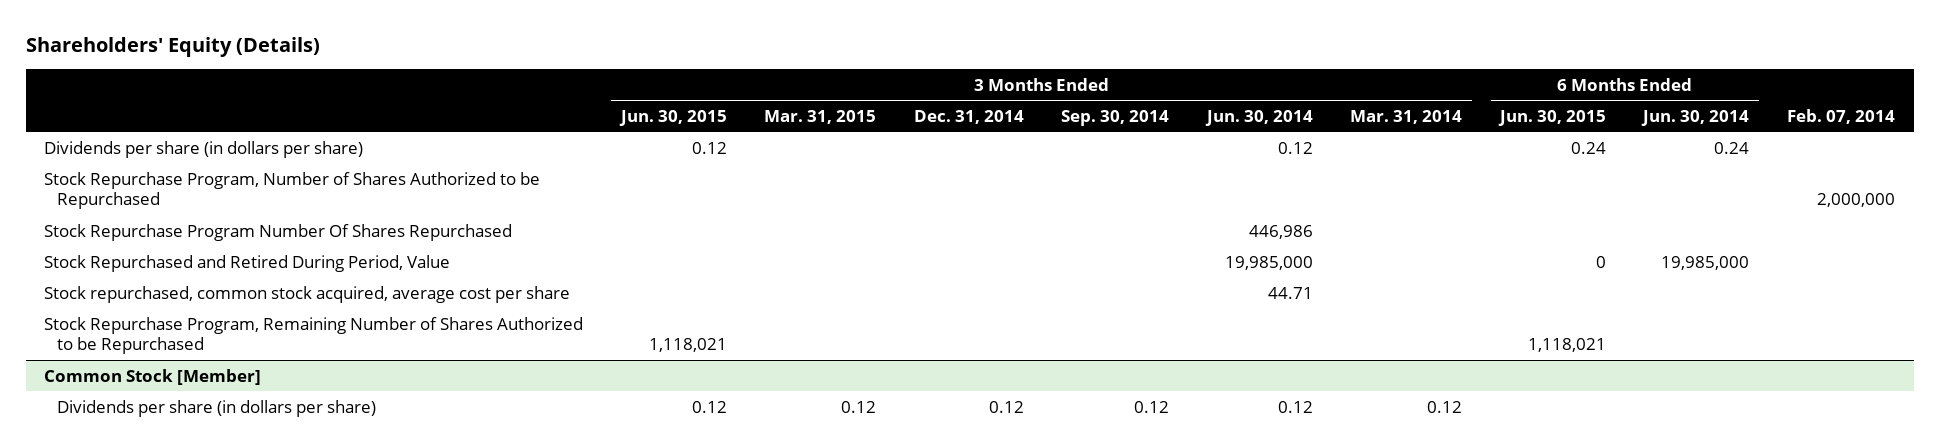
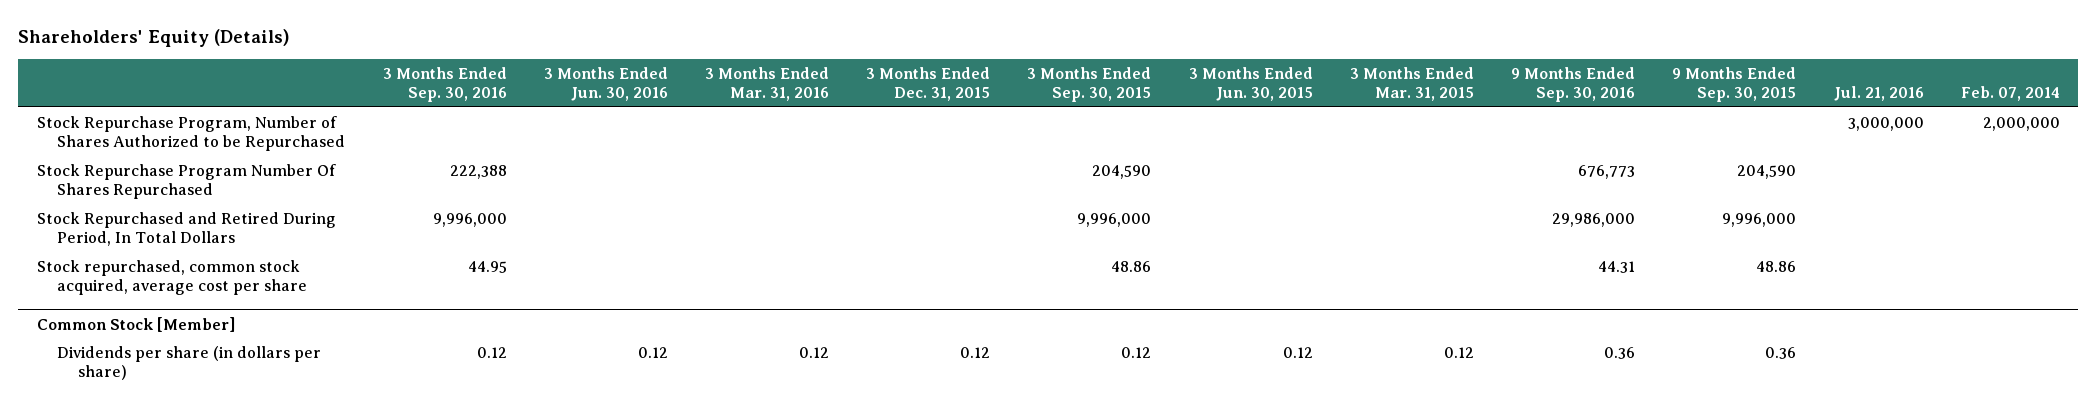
- | 3 Months Ended Jun. 30, 2015 | 3 Months Ended Mar. 31, 2015 | 3 Months Ended Dec. 31, 2014 | 3 Months Ended Sep. 30, 2014 | 3 Months Ended Jun. 30, 2014 | 3 Months Ended Mar. 31, 2014 | 6 Months Ended Jun. 30, 2015 | 6 Months Ended Jun. 30, 2014 | Feb. 07, 2014
+ | 3 Months Ended Sep. 30, 2016 | 3 Months Ended Jun. 30, 2016 | 3 Months Ended Mar. 31, 2016 | 3 Months Ended Dec. 31, 2015 | 3 Months Ended Sep. 30, 2015 | 3 Months Ended Jun. 30, 2015 | 3 Months Ended Mar. 31, 2015 | 9 Months Ended Sep. 30, 2016 | 9 Months Ended Sep. 30, 2015 | Jul. 21, 2016 | Feb. 07, 2014
- Dividends per share (in dollars per share) | 0.12 | | | | 0.12 | | 0.24 | 0.24 |
- Stock Repurchased and Retired During Period, Value | | | | | 19,985,000 | | 0 | 19,985,000 |
+ Stock Repurchased and Retired During Period, In Total Dollars | 9,996,000 | | | | 9,996,000 | | | 29,986,000 | 9,996,000 | |
- Stock Repurchase Program, Remaining Number of Shares Authorized to be Repurchased | 1,118,021 | | | | | | 1,118,021 | |

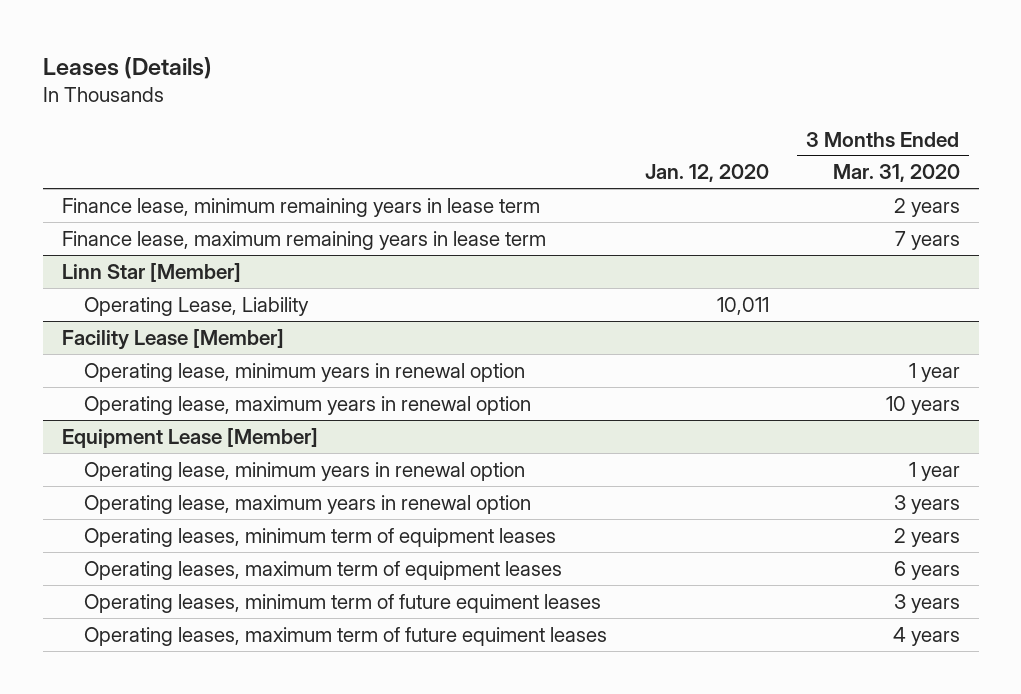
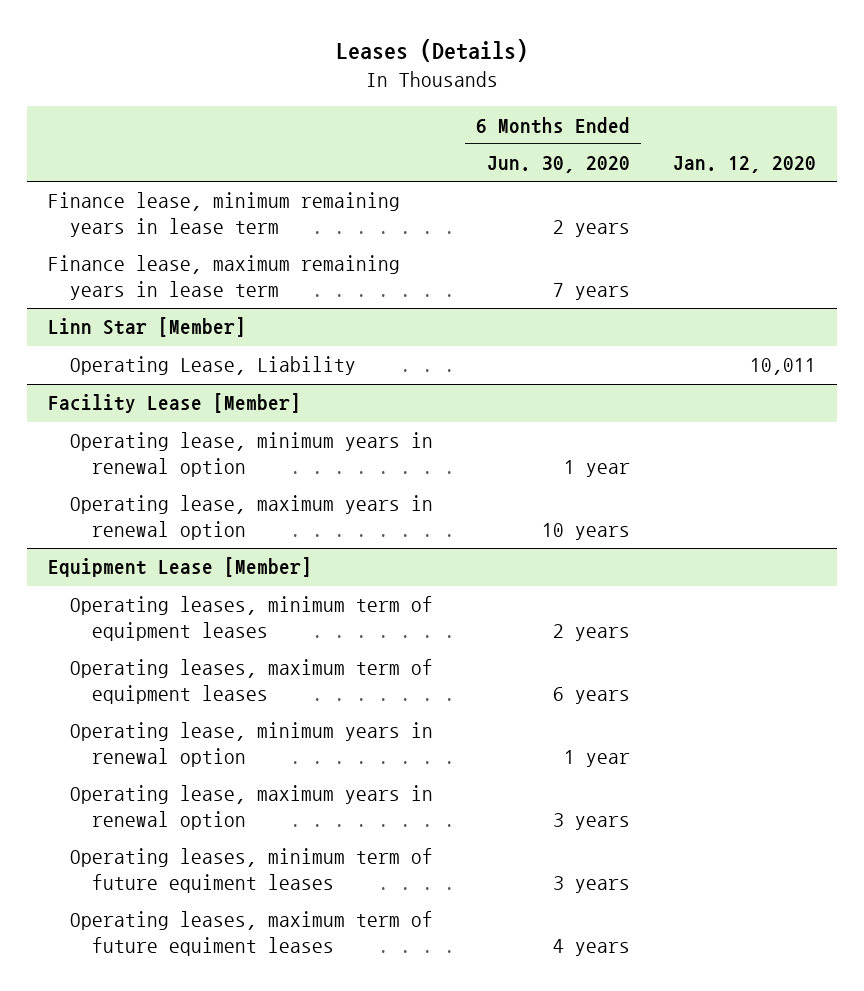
- | Jan. 12, 2020 | 3 Months Ended Mar. 31, 2020
+ | 6 Months Ended Jun. 30, 2020 | Jan. 12, 2020
@ Equipment Lease [Member]
moved down: Operating lease, minimum years in renewal option | 1 year |
moved down: Operating lease, maximum years in renewal option | 3 years |

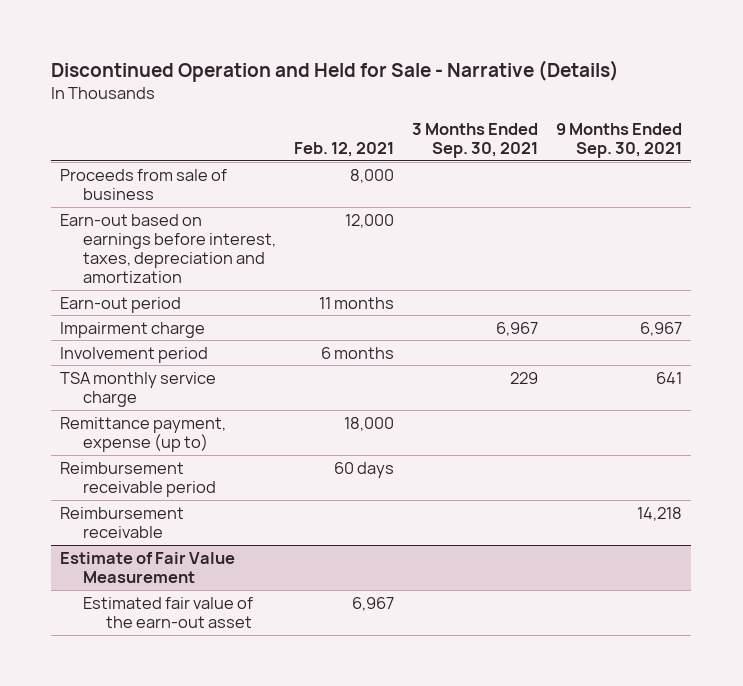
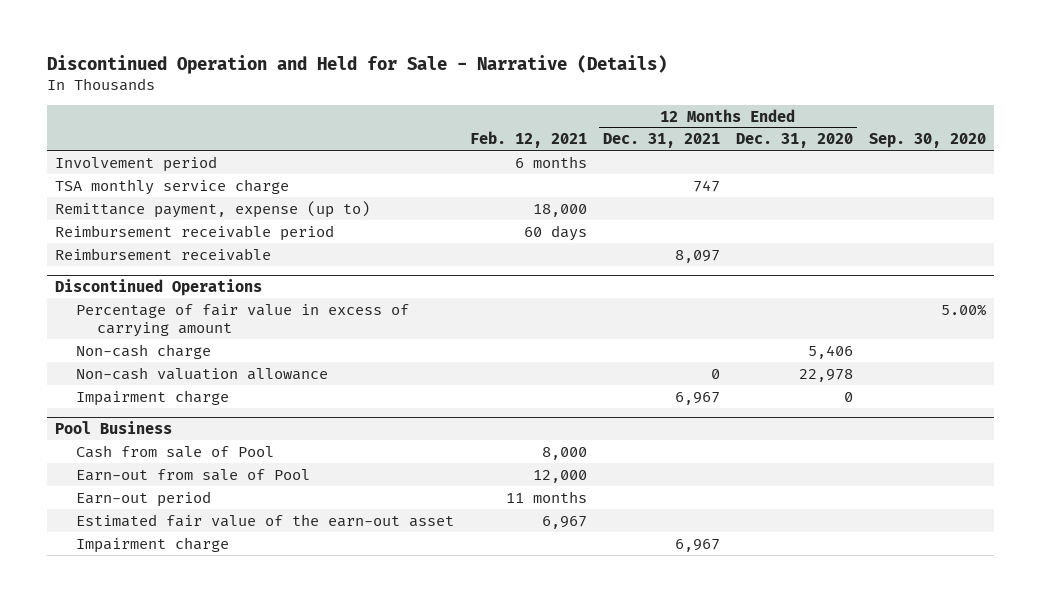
- | Feb. 12, 2021 | 3 Months Ended Sep. 30, 2021 | 9 Months Ended Sep. 30, 2021
+ | Feb. 12, 2021 | 12 Months Ended Dec. 31, 2021 | 12 Months Ended Dec. 31, 2020 | Sep. 30, 2020
- Proceeds from sale of business | 8,000 | |
- Earn-out based on earnings before interest, taxes, depreciation and amortization | 12,000 | |
- Earn-out period | 11 months | |
- Impairment charge | | 6,967 | 6,967
- Estimate of Fair Value Measurement
+ Discontinued Operations
+ Percentage of fair value in excess of carrying amount | | | | 5.00%
+ Non-cash charge | | | 5,406 |
+ Non-cash valuation allowance | | 0 | 22,978 |
+ Impairment charge | | 6,967 | 0 |
+ Pool Business
+ Cash from sale of Pool | 8,000 | | |
+ Earn-out from sale of Pool | 12,000 | | |
+ Earn-out period | 11 months | | |
+ Impairment charge | | 6,967 | |

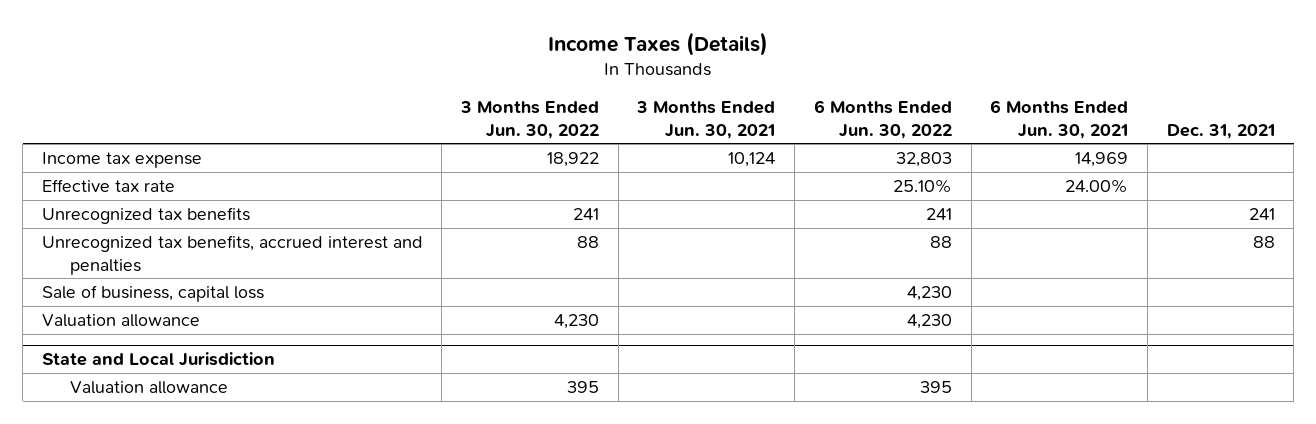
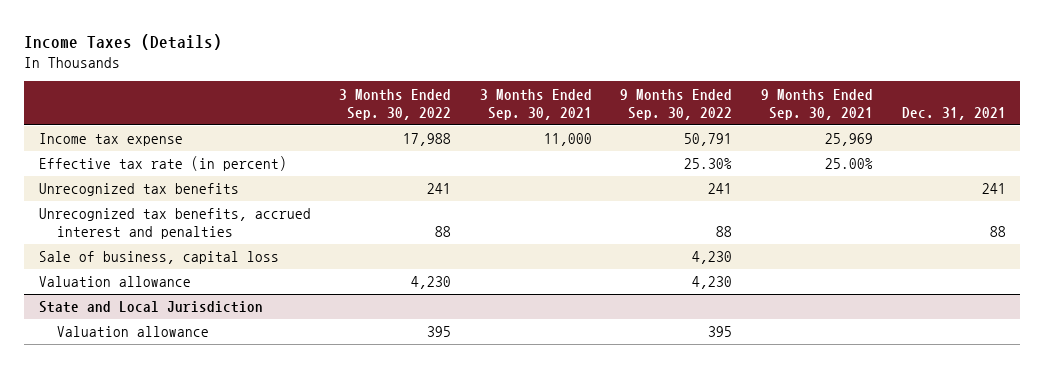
- | 3 Months Ended Jun. 30, 2022 | 3 Months Ended Jun. 30, 2021 | 6 Months Ended Jun. 30, 2022 | 6 Months Ended Jun. 30, 2021 | Dec. 31, 2021
+ | 3 Months Ended Sep. 30, 2022 | 3 Months Ended Sep. 30, 2021 | 9 Months Ended Sep. 30, 2022 | 9 Months Ended Sep. 30, 2021 | Dec. 31, 2021
- Effective tax rate | | | 25.10% | 24.00% |
+ Effective tax rate (in percent) | | | 25.30% | 25.00% |

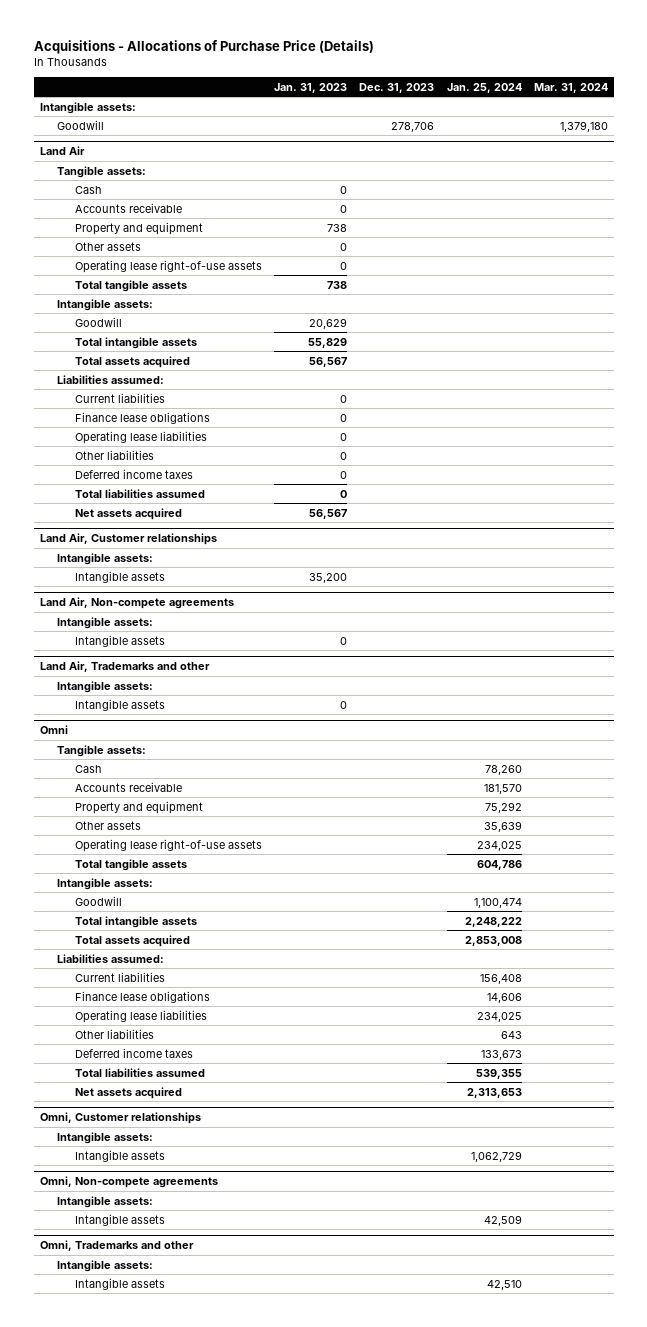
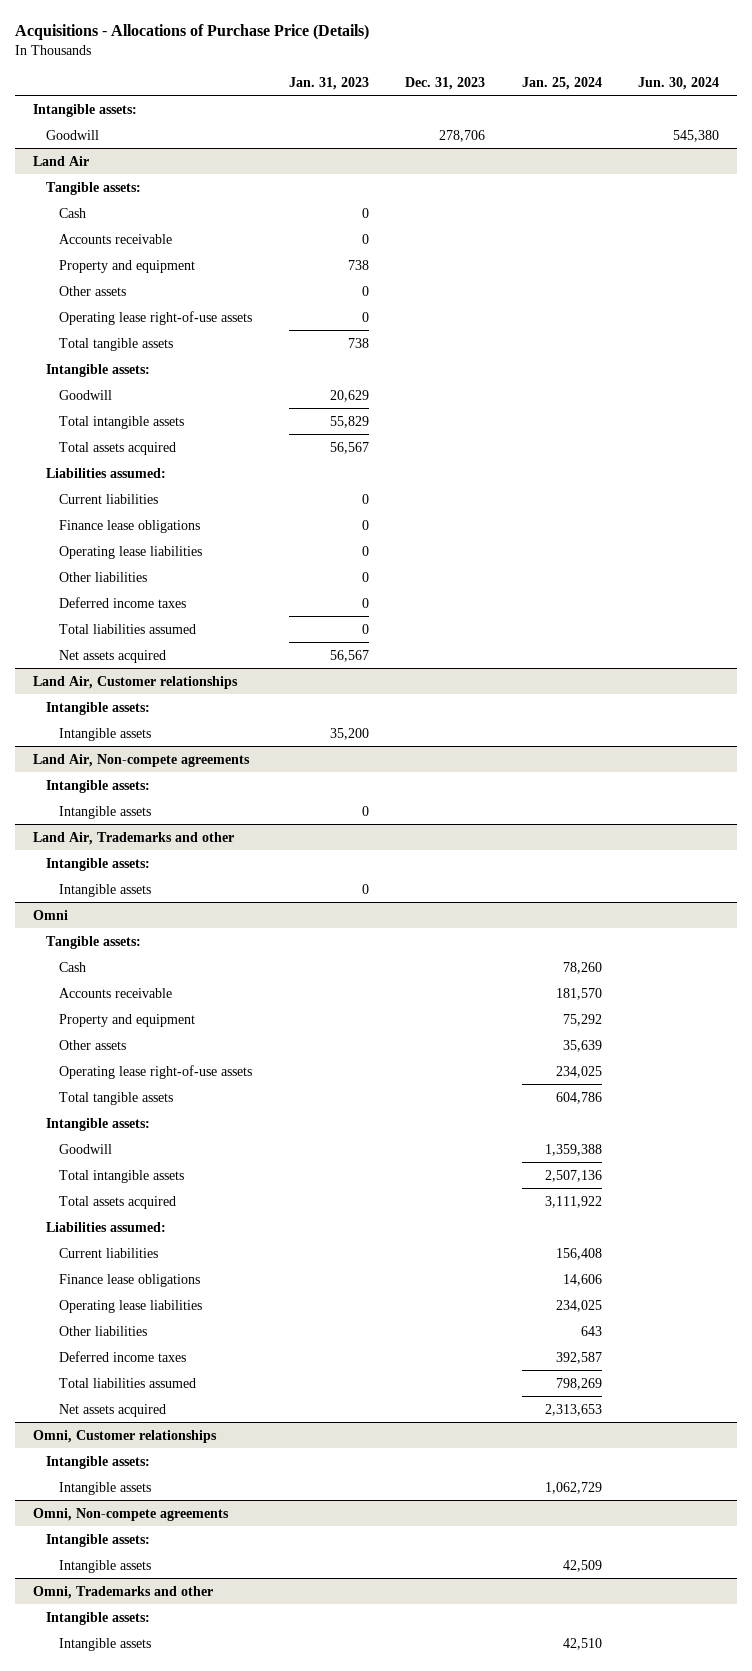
- | Jan. 31, 2023 | Dec. 31, 2023 | Jan. 25, 2024 | Mar. 31, 2024
+ | Jan. 31, 2023 | Dec. 31, 2023 | Jan. 25, 2024 | Jun. 30, 2024
@ Omni
- Goodwill | | | 1,100,474 |
- Total intangible assets | | | 2,248,222 |
- Total assets acquired | | | 2,853,008 |
+ Goodwill | | | 1,359,388 |
+ Total intangible assets | | | 2,507,136 |
+ Total assets acquired | | | 3,111,922 |
- Deferred income taxes | | | 133,673 |
- Total liabilities assumed | | | 539,355 |
+ Deferred income taxes | | | 392,587 |
+ Total liabilities assumed | | | 798,269 |

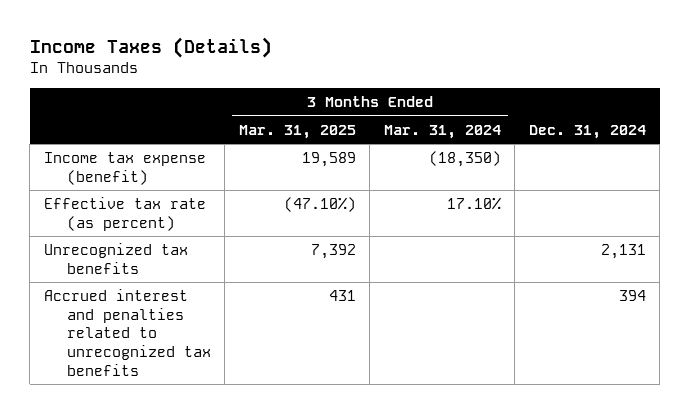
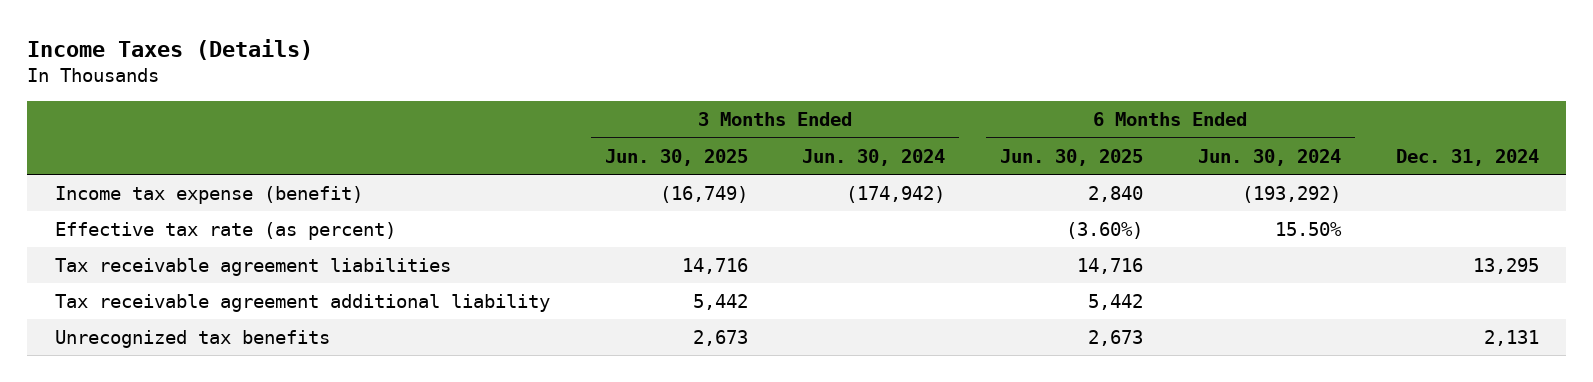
- | 3 Months Ended Mar. 31, 2025 | 3 Months Ended Mar. 31, 2024 | Dec. 31, 2024
+ | 3 Months Ended Jun. 30, 2025 | 3 Months Ended Jun. 30, 2024 | 6 Months Ended Jun. 30, 2025 | 6 Months Ended Jun. 30, 2024 | Dec. 31, 2024
+ Tax receivable agreement liabilities | 14,716 | | 14,716 | | 13,295
+ Tax receivable agreement additional liability | 5,442 | | 5,442 | |
- Accrued interest and penalties related to unrecognized tax benefits | 431 | | 394

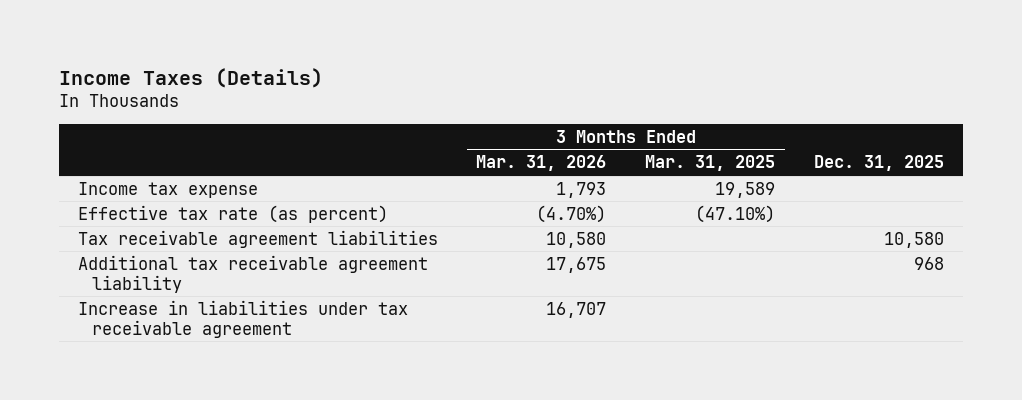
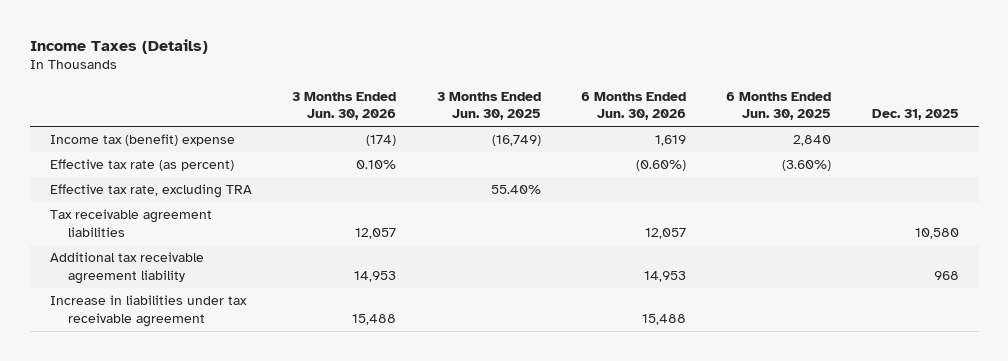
- | 3 Months Ended Mar. 31, 2026 | 3 Months Ended Mar. 31, 2025 | Dec. 31, 2025
+ | 3 Months Ended Jun. 30, 2026 | 3 Months Ended Jun. 30, 2025 | 6 Months Ended Jun. 30, 2026 | 6 Months Ended Jun. 30, 2025 | Dec. 31, 2025
- Income tax expense | 1,793 | 19,589 |
+ Income tax (benefit) expense | (174) | (16,749) | 1,619 | 2,840 |
+ Effective tax rate, excluding TRA | | 55.40% | | |

